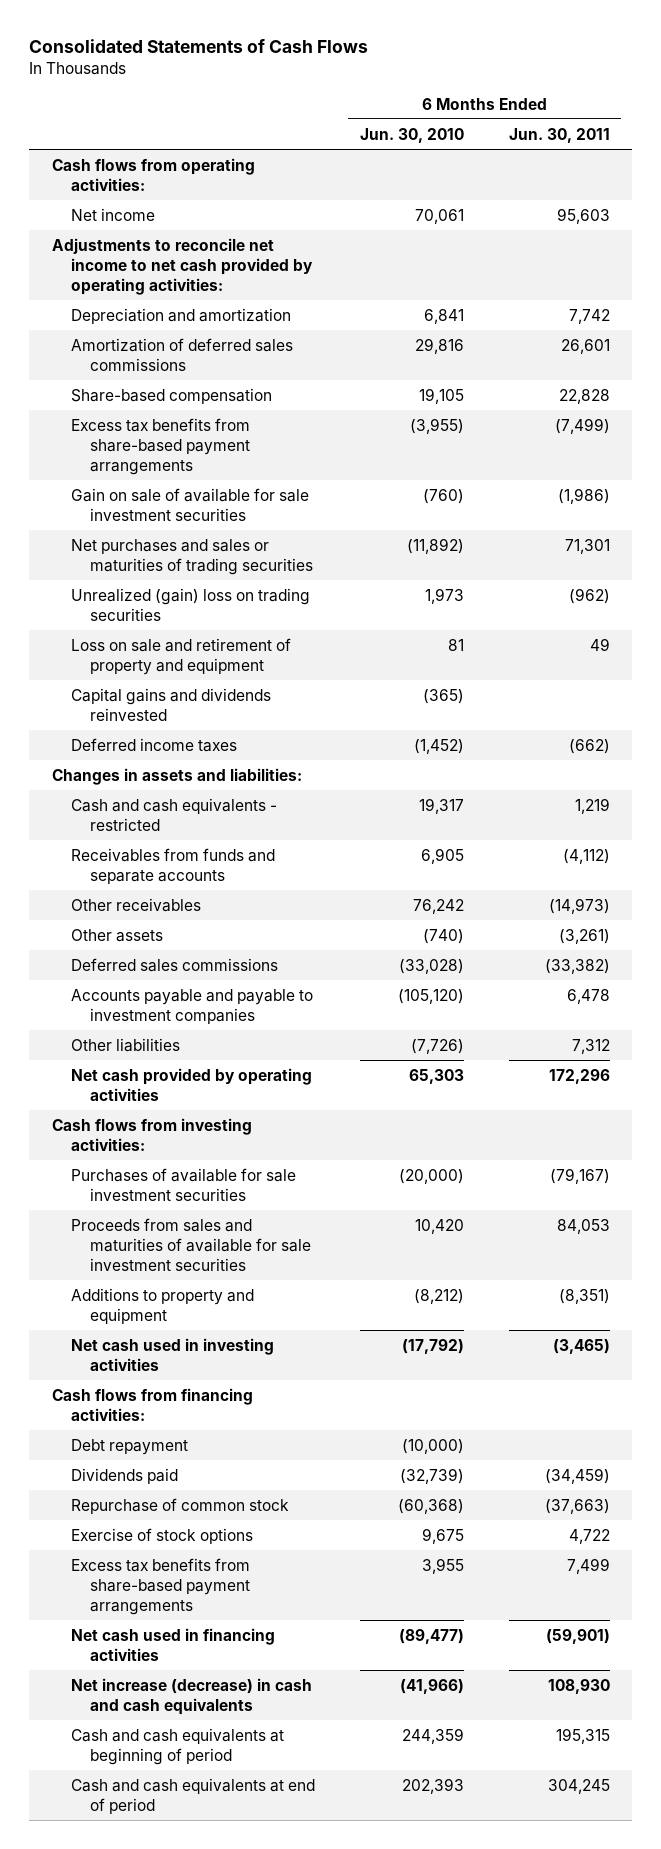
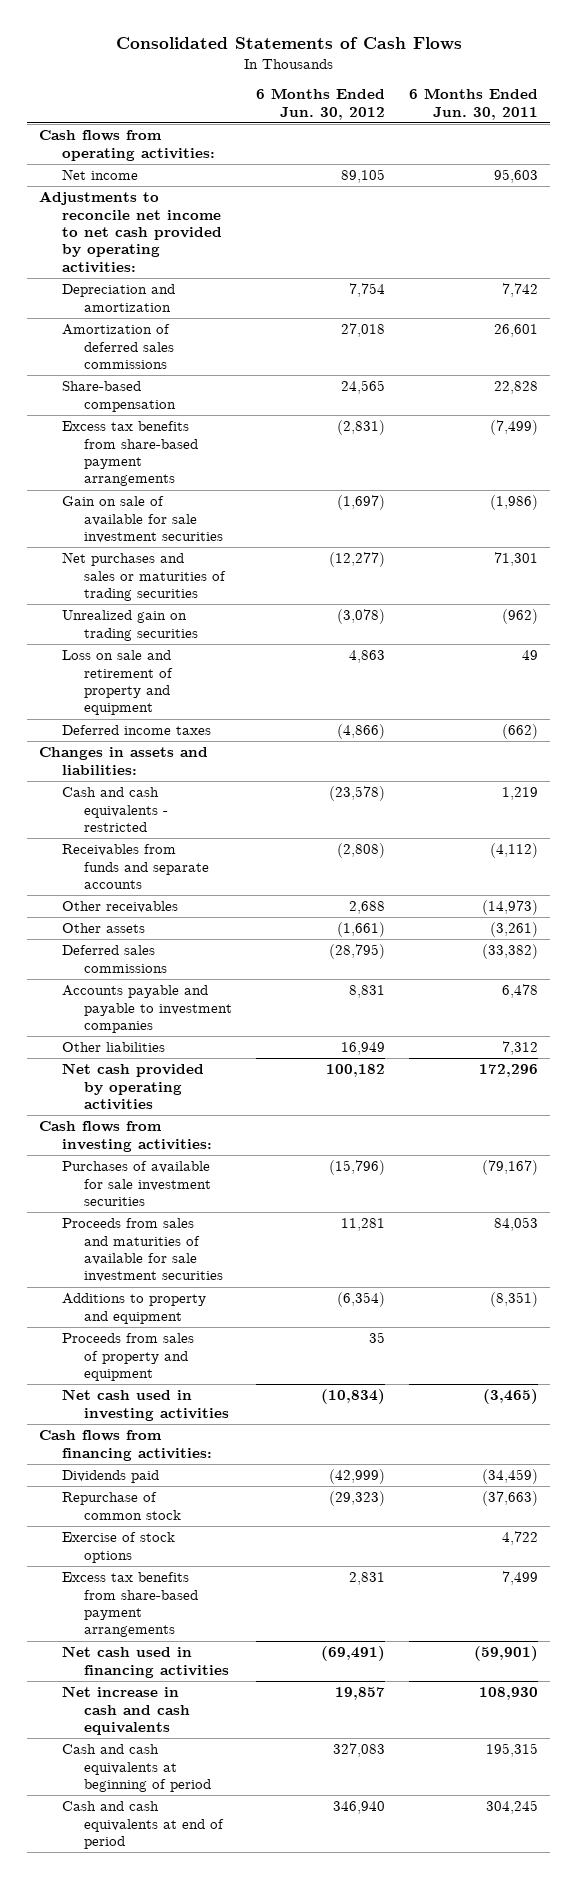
- | 6 Months Ended Jun. 30, 2010 | 6 Months Ended Jun. 30, 2011
+ | 6 Months Ended Jun. 30, 2012 | 6 Months Ended Jun. 30, 2011
- Unrealized (gain) loss on trading securities | 1,973 | (962)
+ Unrealized gain on trading securities | (3,078) | (962)
- Capital gains and dividends reinvested | (365) |
+ Proceeds from sales of property and equipment | 35 |
- Debt repayment | (10,000) |
- Net increase (decrease) in cash and cash equivalents | (41,966) | 108,930
+ Net increase in cash and cash equivalents | 19,857 | 108,930

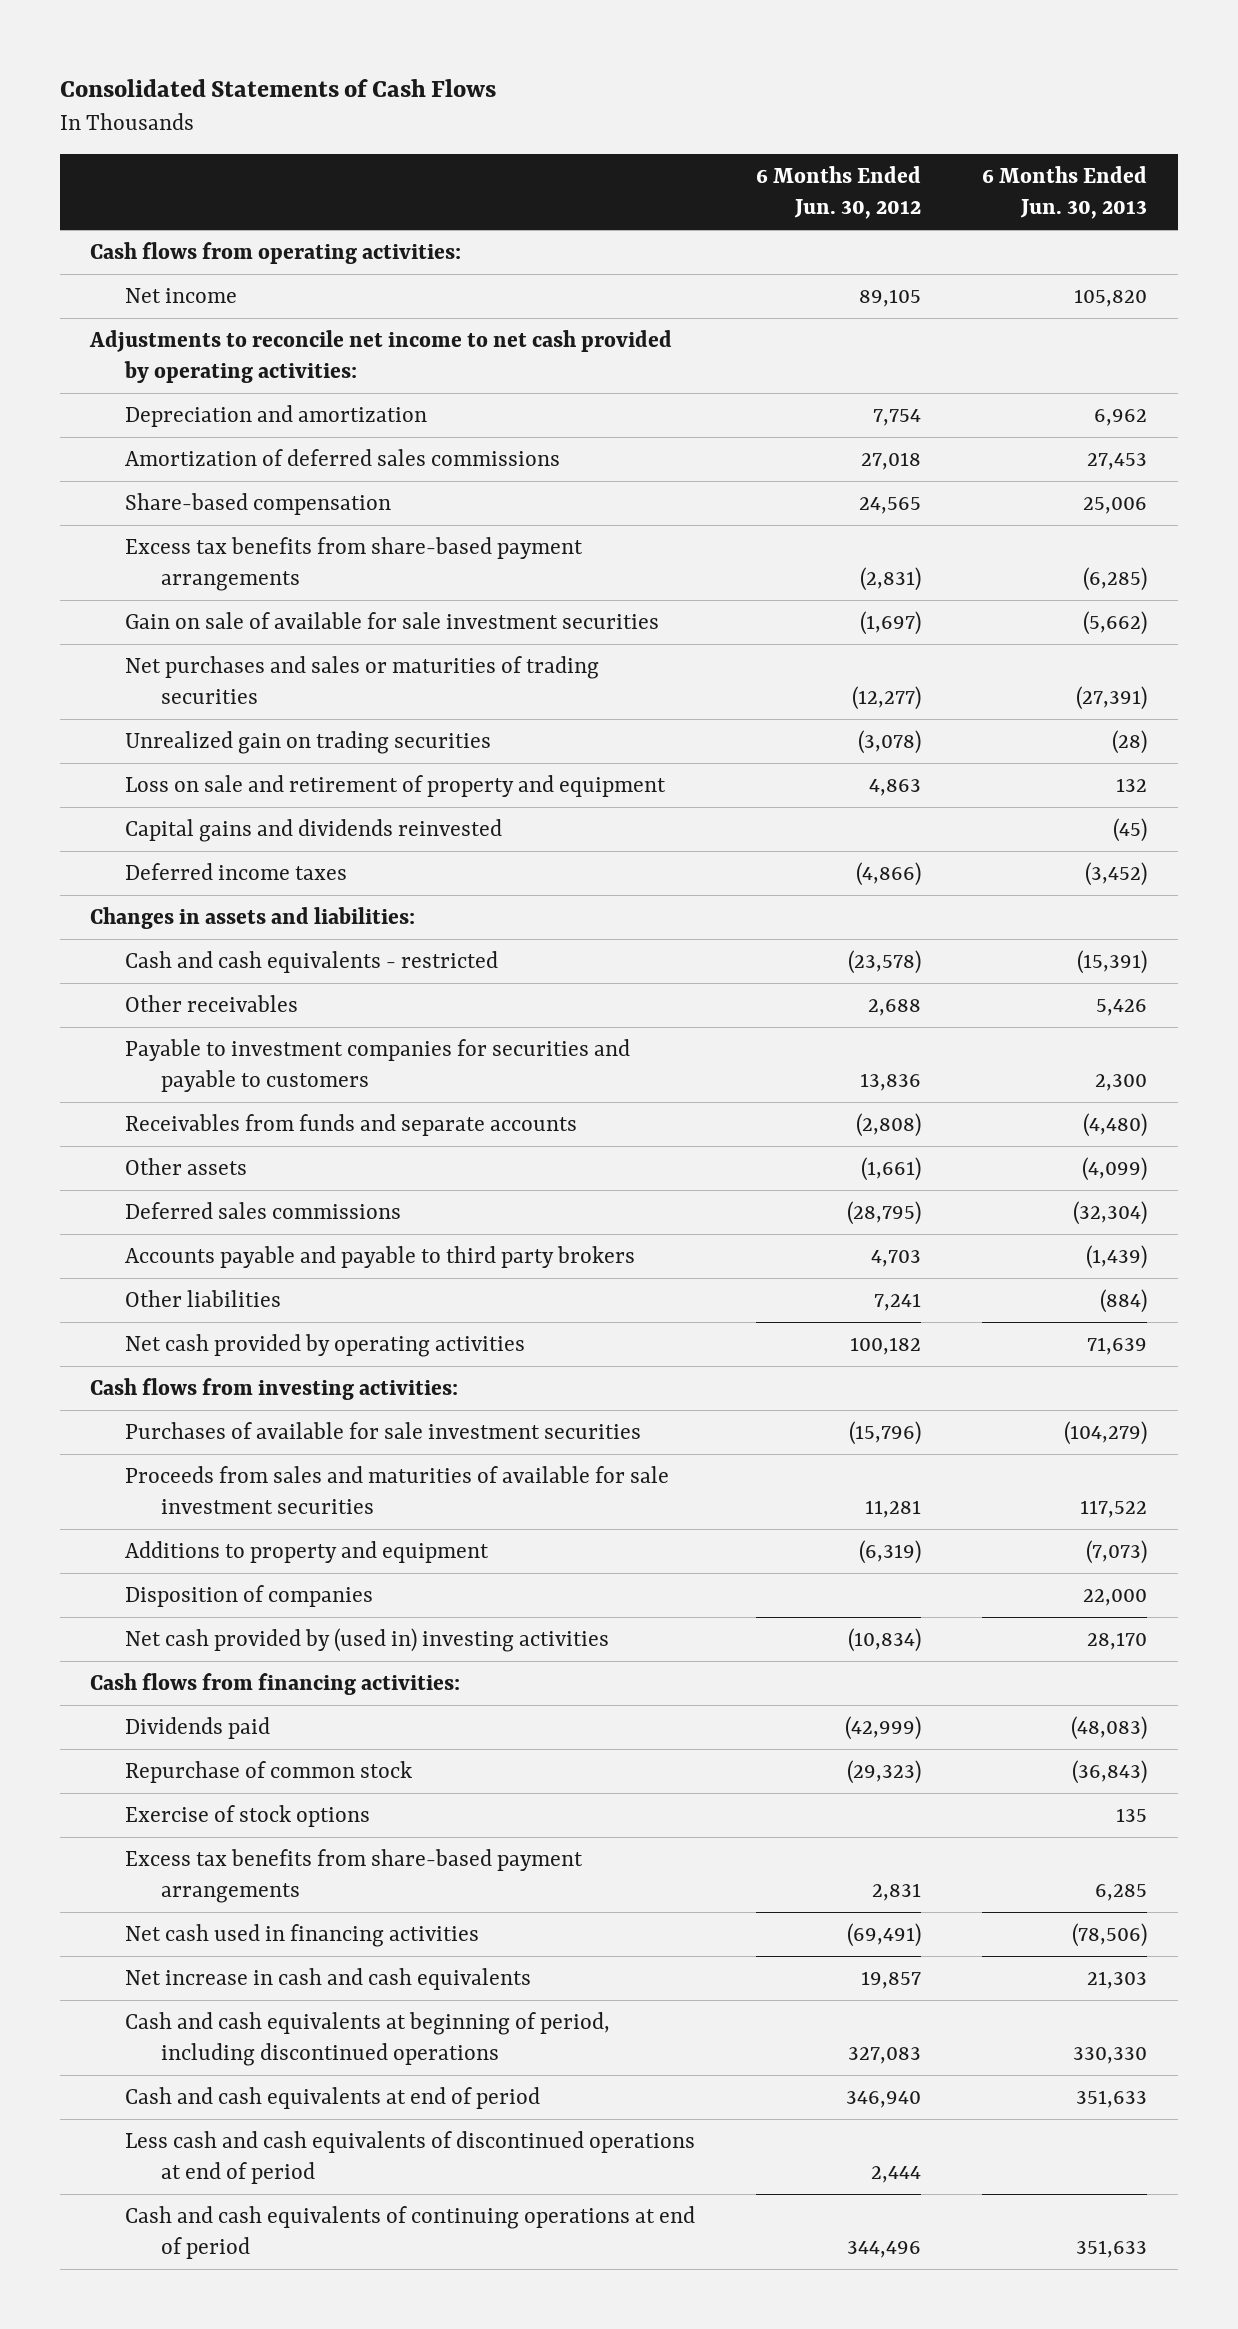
- | 6 Months Ended Jun. 30, 2012 | 6 Months Ended Jun. 30, 2011
+ | 6 Months Ended Jun. 30, 2012 | 6 Months Ended Jun. 30, 2013
+ Capital gains and dividends reinvested | | (45)
+ Payable to investment companies for securities and payable to customers | 13,836 | 2,300
moved down: Receivables from funds and separate accounts | (2,808) | (4,480)
- Accounts payable and payable to investment companies | 8,831 | 6,478
- Other liabilities | 16,949 | 7,312
+ Accounts payable and payable to third party brokers | 4,703 | (1,439)
+ Other liabilities | 7,241 | (884)
- Additions to property and equipment | (6,354) | (8,351)
- Proceeds from sales of property and equipment | 35 |
- Net cash used in investing activities | (10,834) | (3,465)
+ Additions to property and equipment | (6,319) | (7,073)
+ Disposition of companies | | 22,000
+ Net cash provided by (used in) investing activities | (10,834) | 28,170
- Cash and cash equivalents at beginning of period | 327,083 | 195,315
+ Cash and cash equivalents at beginning of period, including discontinued operations | 327,083 | 330,330
+ Less cash and cash equivalents of discontinued operations at end of period | 2,444 |
+ Cash and cash equivalents of continuing operations at end of period | 344,496 | 351,633

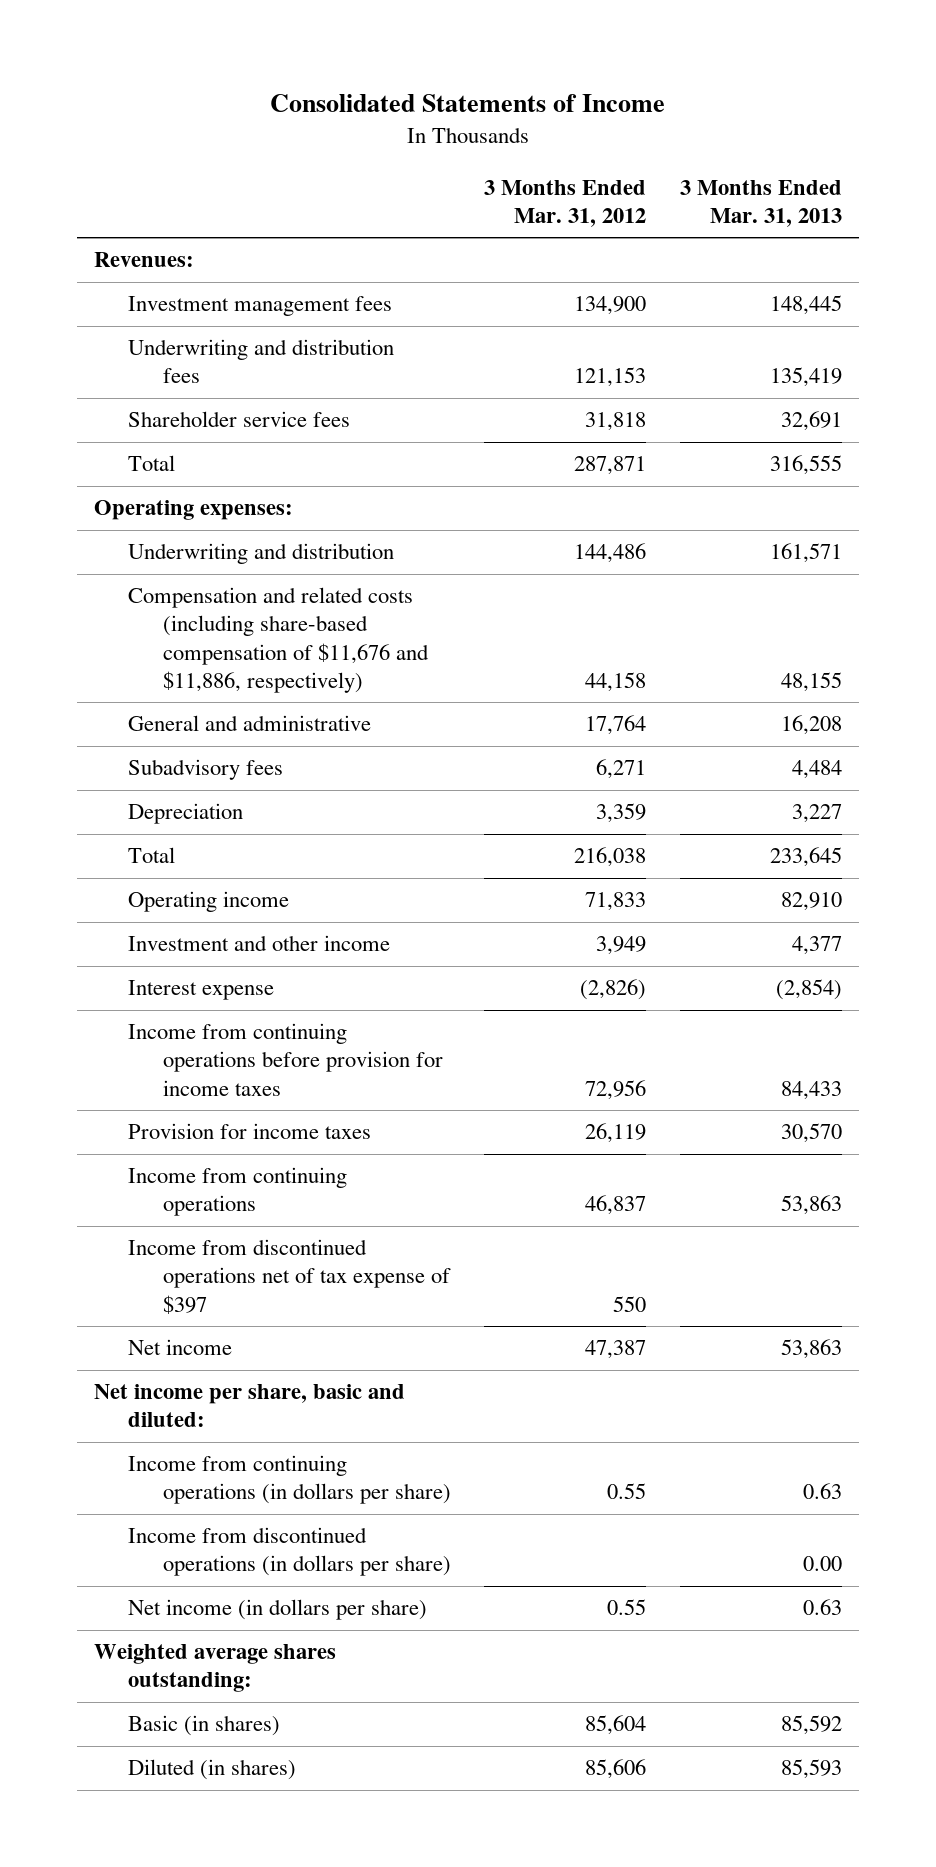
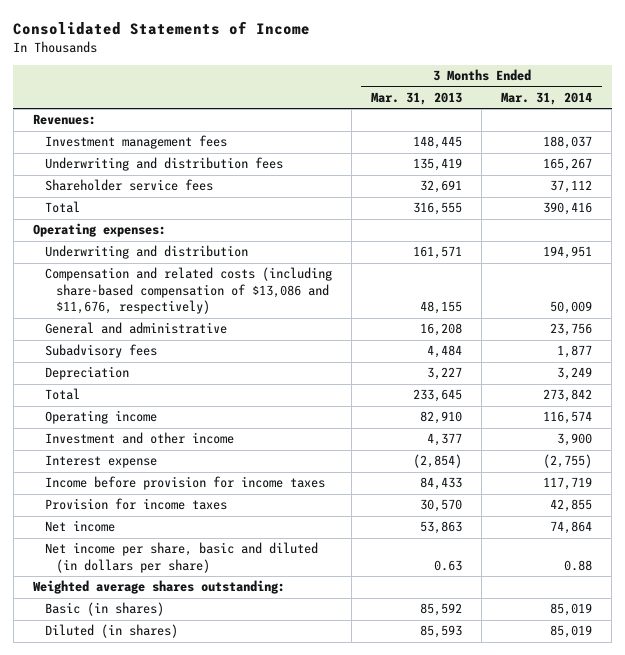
- | 3 Months Ended Mar. 31, 2012 | 3 Months Ended Mar. 31, 2013
+ | 3 Months Ended Mar. 31, 2013 | 3 Months Ended Mar. 31, 2014
- Compensation and related costs (including share-based compensation of $11,676 and $11,886, respectively) | 44,158 | 48,155
+ Compensation and related costs (including share-based compensation of $13,086 and $11,676, respectively) | 48,155 | 50,009
- Income from continuing operations before provision for income taxes | 72,956 | 84,433
+ Income before provision for income taxes | 84,433 | 117,719
- Income from continuing operations | 46,837 | 53,863
- Income from discontinued operations net of tax expense of $397 | 550 |
- Net income per share, basic and diluted:
- Income from continuing operations (in dollars per share) | 0.55 | 0.63
- Income from discontinued operations (in dollars per share) | | 0.00
- Net income (in dollars per share) | 0.55 | 0.63
+ Net income per share, basic and diluted (in dollars per share) | 0.63 | 0.88

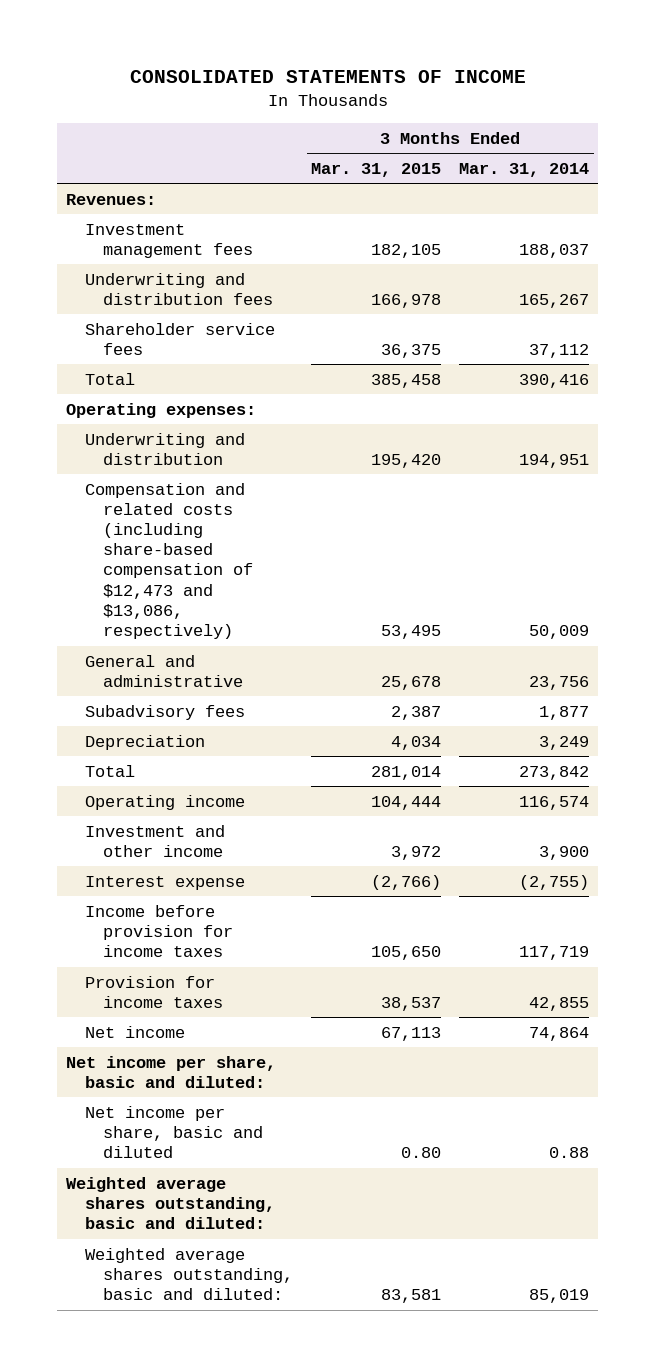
- Consolidated Statements of Income
+ CONSOLIDATED STATEMENTS OF INCOME
- | 3 Months Ended Mar. 31, 2013 | 3 Months Ended Mar. 31, 2014
+ | 3 Months Ended Mar. 31, 2015 | 3 Months Ended Mar. 31, 2014
- Compensation and related costs (including share-based compensation of $13,086 and $11,676, respectively) | 48,155 | 50,009
+ Compensation and related costs (including share-based compensation of $12,473 and $13,086, respectively) | 53,495 | 50,009
- Net income per share, basic and diluted (in dollars per share) | 0.63 | 0.88
- Weighted average shares outstanding:
- Basic (in shares) | 85,592 | 85,019
- Diluted (in shares) | 85,593 | 85,019
+ Net income per share, basic and diluted:
+ Net income per share, basic and diluted | 0.80 | 0.88
+ Weighted average shares outstanding, basic and diluted:
+ Weighted average shares outstanding, basic and diluted: | 83,581 | 85,019

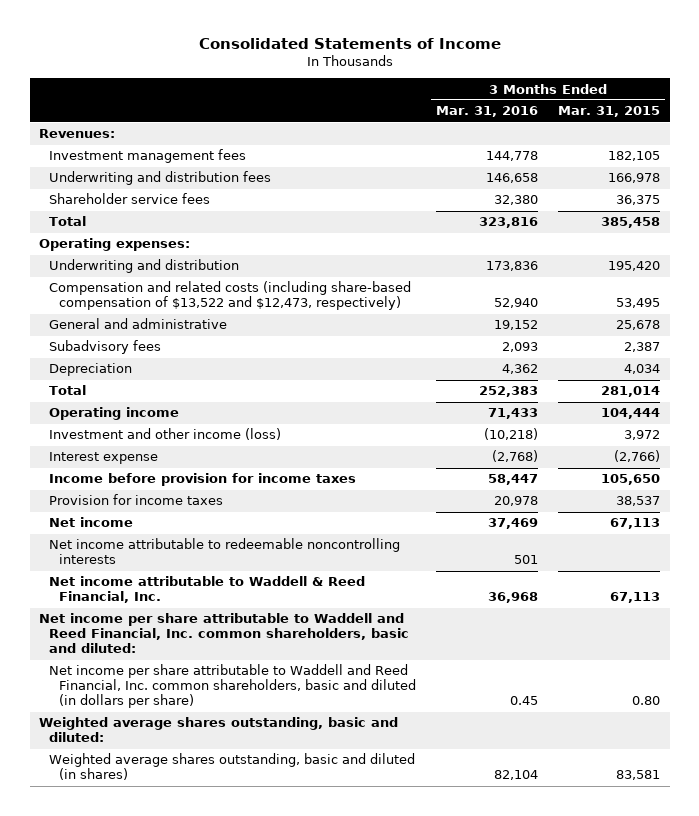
- CONSOLIDATED STATEMENTS OF INCOME
+ Consolidated Statements of Income
- | 3 Months Ended Mar. 31, 2015 | 3 Months Ended Mar. 31, 2014
+ | 3 Months Ended Mar. 31, 2016 | 3 Months Ended Mar. 31, 2015
- Compensation and related costs (including share-based compensation of $12,473 and $13,086, respectively) | 53,495 | 50,009
+ Compensation and related costs (including share-based compensation of $13,522 and $12,473, respectively) | 52,940 | 53,495
- Investment and other income | 3,972 | 3,900
+ Investment and other income (loss) | (10,218) | 3,972
- Net income per share, basic and diluted:
- Net income per share, basic and diluted | 0.80 | 0.88
+ Net income attributable to redeemable noncontrolling interests | 501 |
+ Net income attributable to Waddell & Reed Financial, Inc. | 36,968 | 67,113
+ Net income per share attributable to Waddell and Reed Financial, Inc. common shareholders, basic and diluted:
+ Net income per share attributable to Waddell and Reed Financial, Inc. common shareholders, basic and diluted (in dollars per share) | 0.45 | 0.80
- Weighted average shares outstanding, basic and diluted: | 83,581 | 85,019
+ Weighted average shares outstanding, basic and diluted (in shares) | 82,104 | 83,581

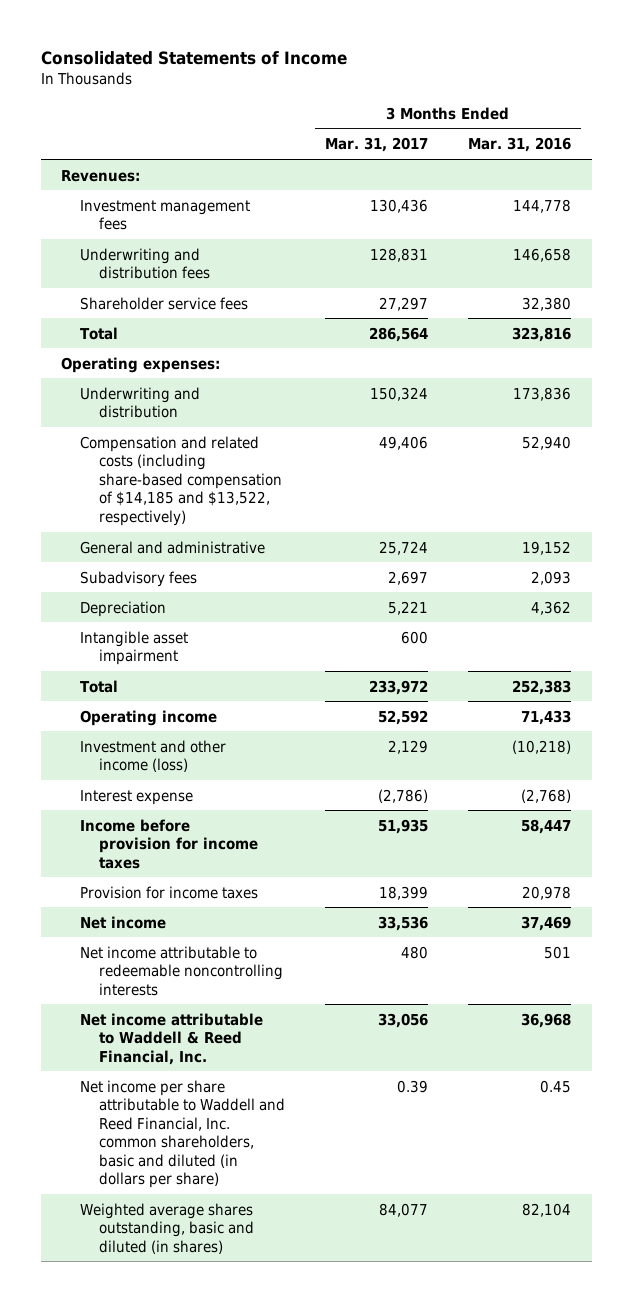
- | 3 Months Ended Mar. 31, 2016 | 3 Months Ended Mar. 31, 2015
+ | 3 Months Ended Mar. 31, 2017 | 3 Months Ended Mar. 31, 2016
- Compensation and related costs (including share-based compensation of $13,522 and $12,473, respectively) | 52,940 | 53,495
+ Compensation and related costs (including share-based compensation of $14,185 and $13,522, respectively) | 49,406 | 52,940
+ Intangible asset impairment | 600 |
- Net income per share attributable to Waddell and Reed Financial, Inc. common shareholders, basic and diluted:
- Weighted average shares outstanding, basic and diluted:

